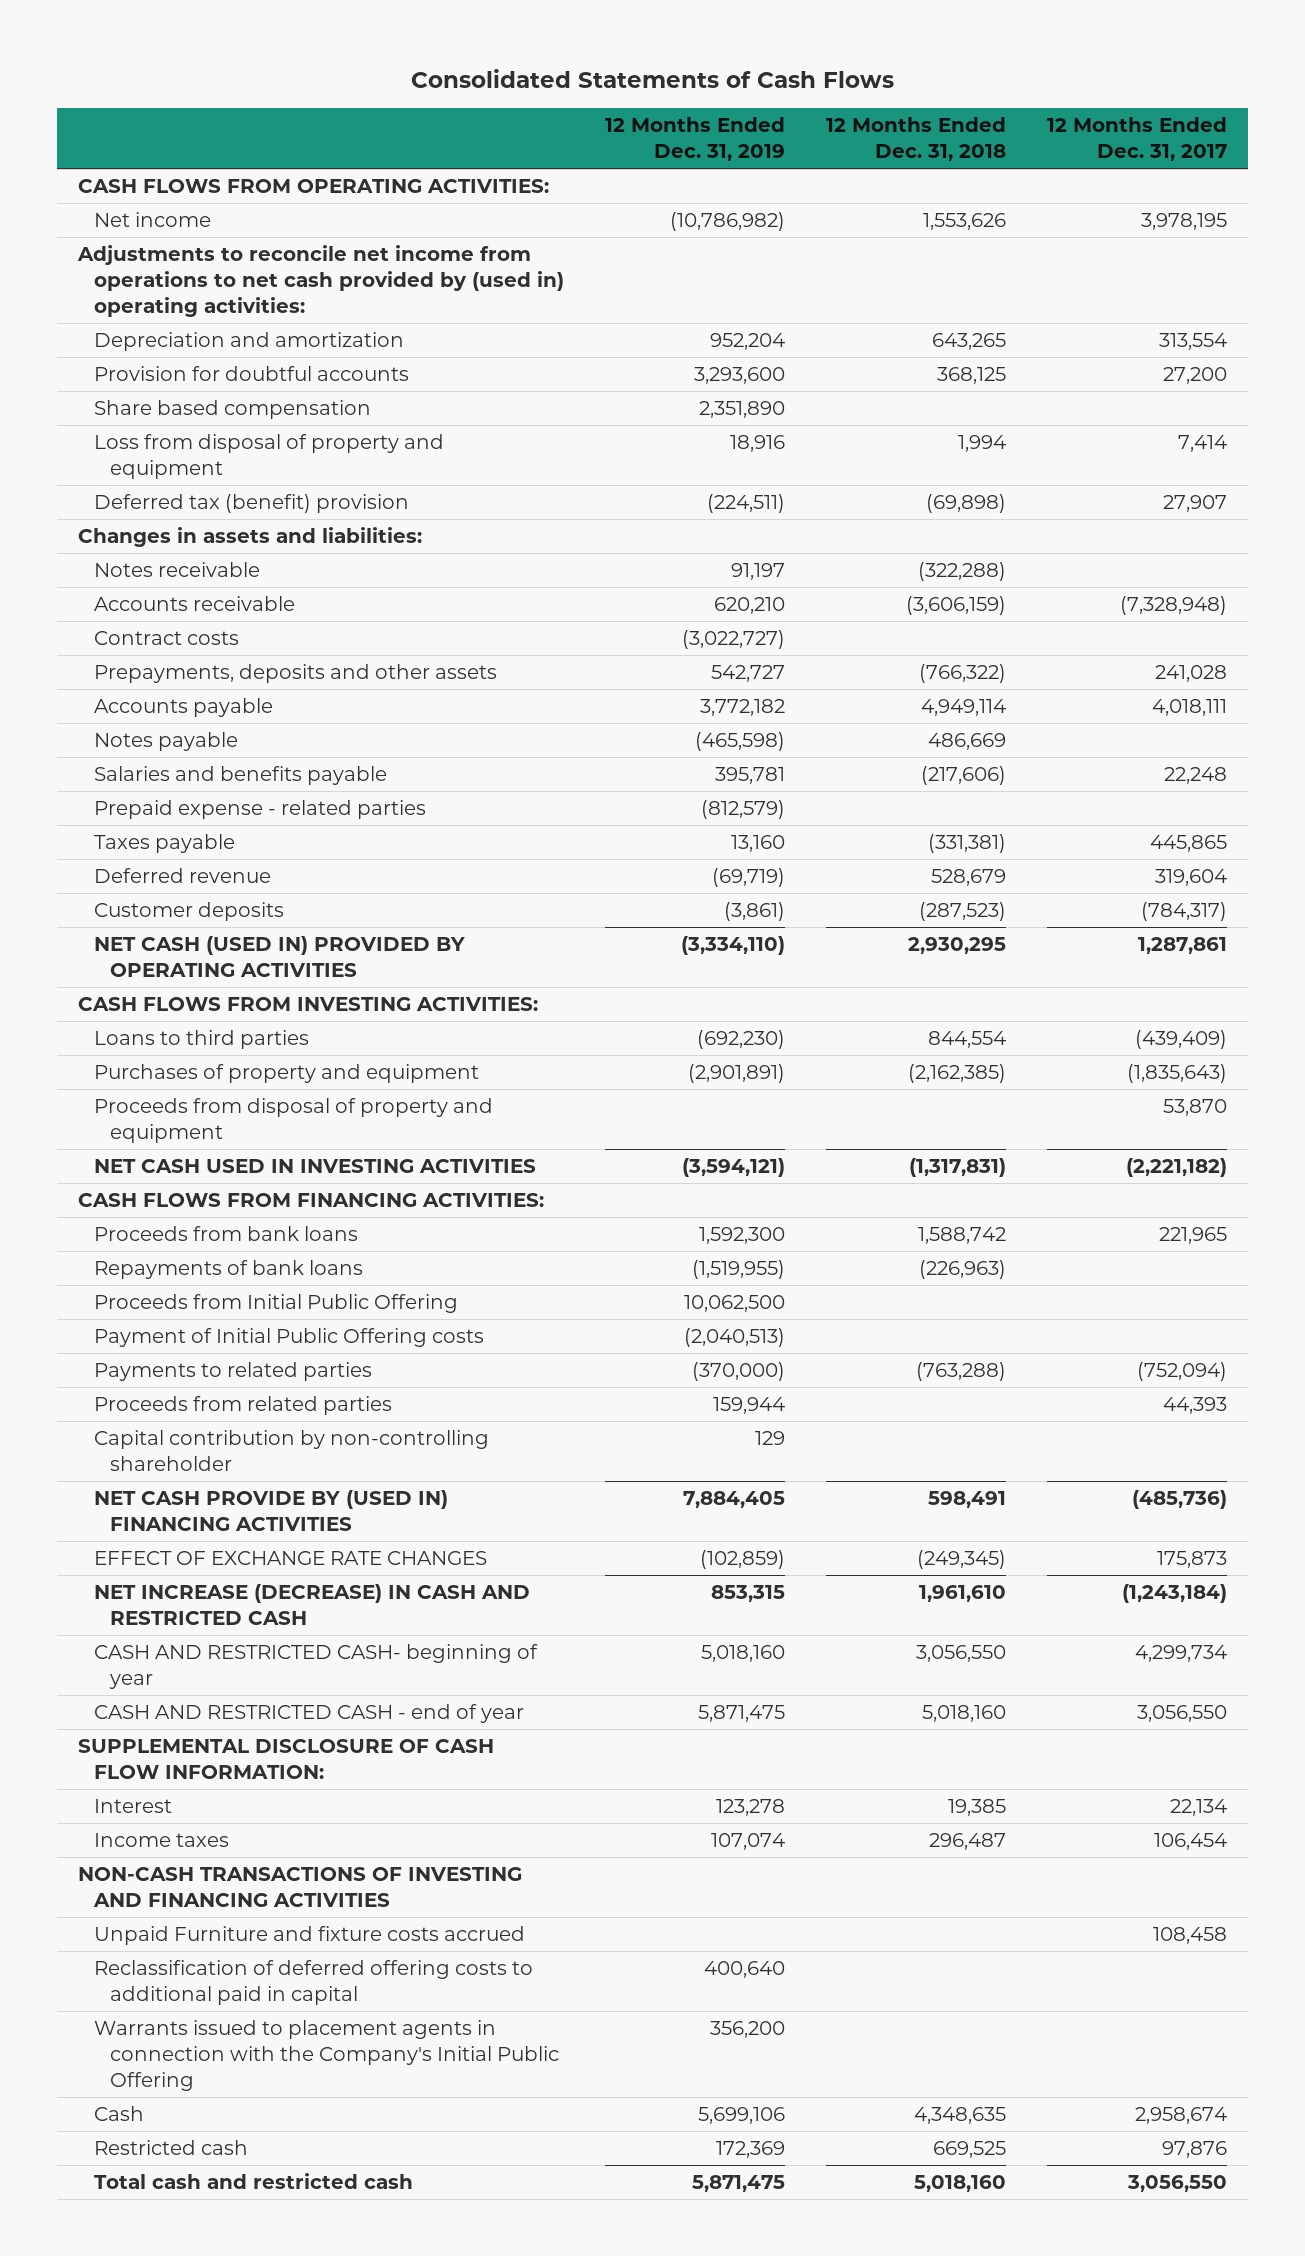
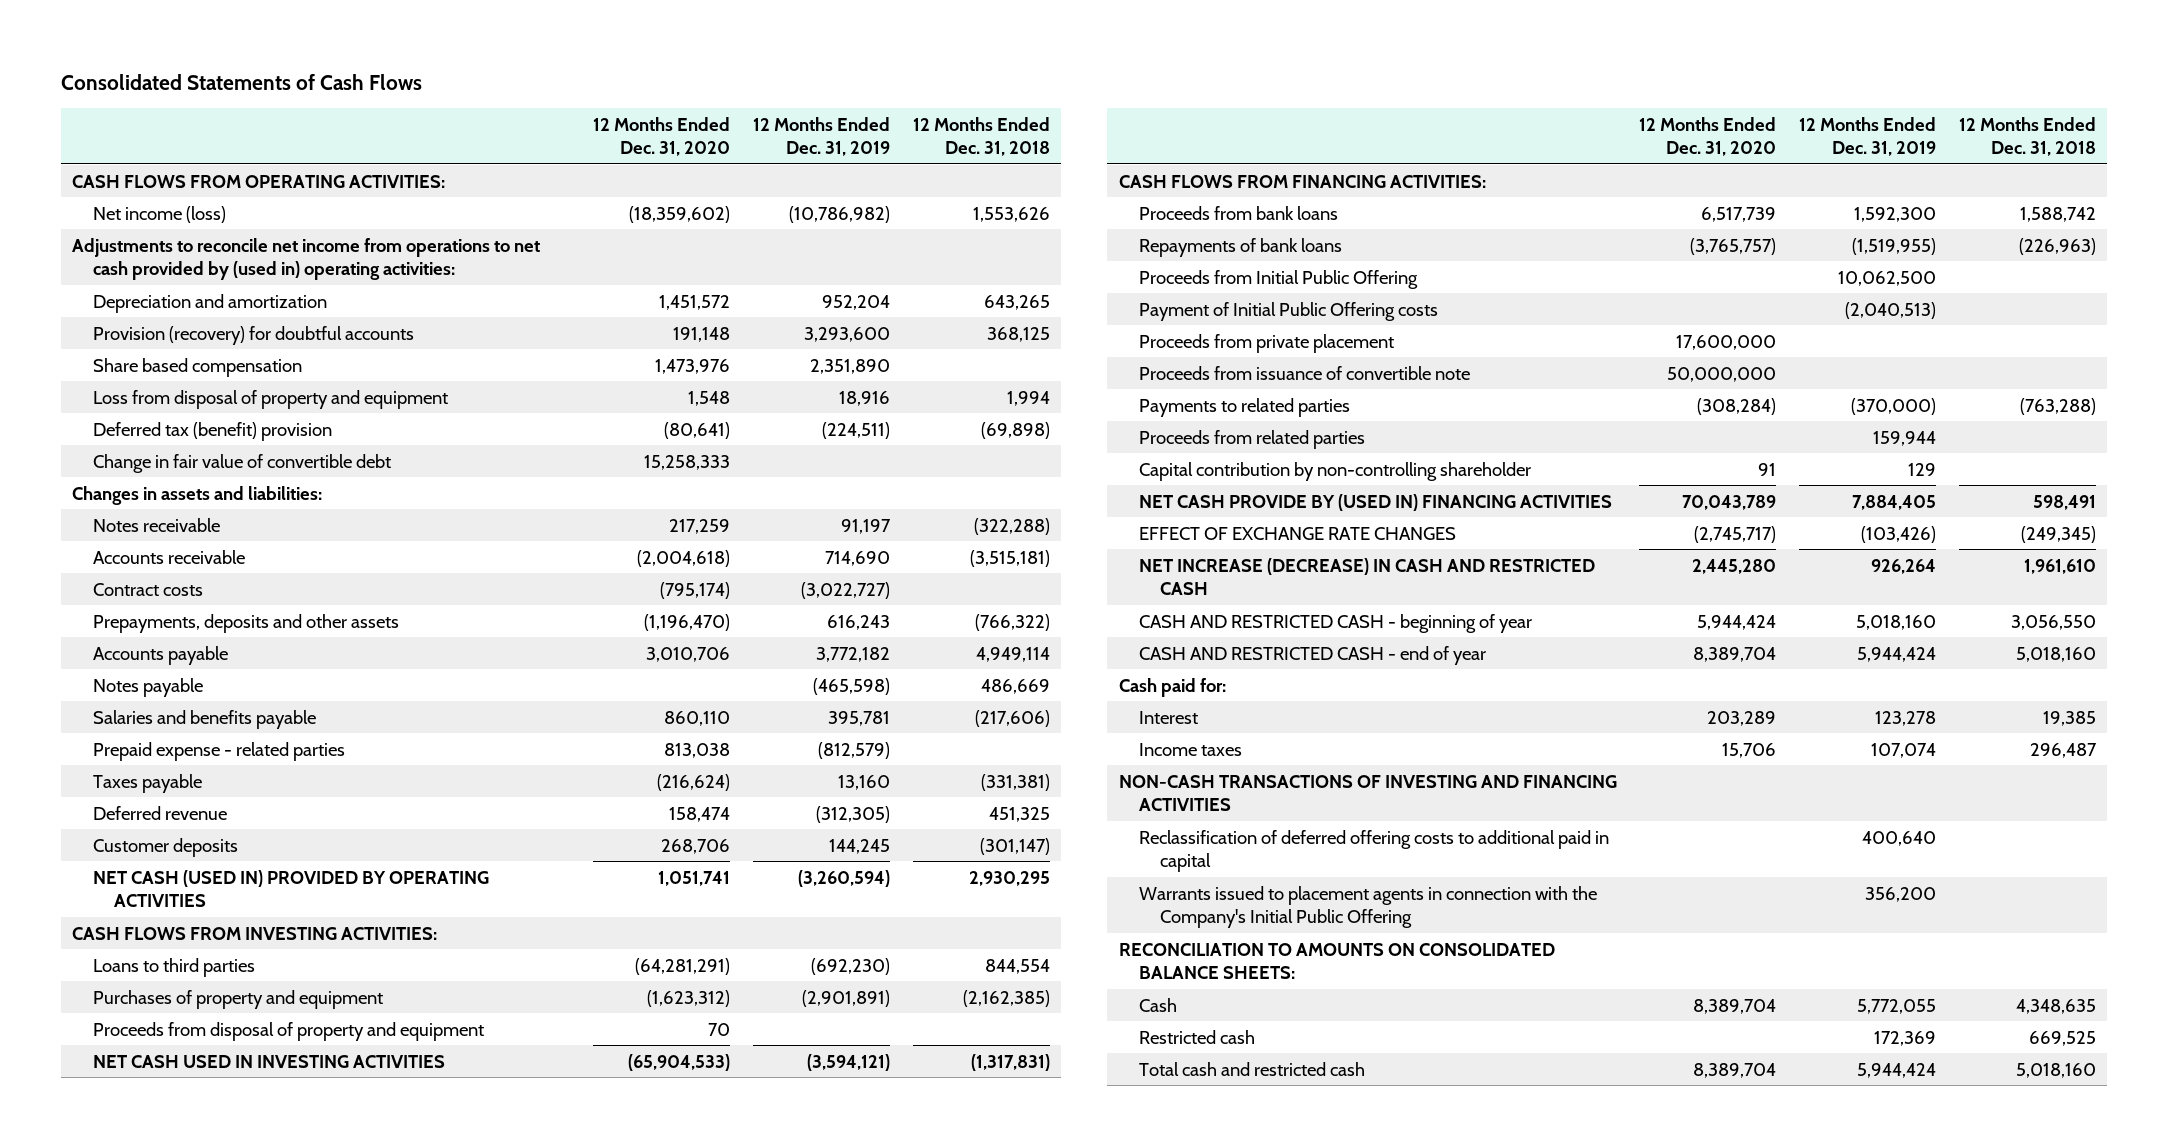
- | 12 Months Ended Dec. 31, 2019 | 12 Months Ended Dec. 31, 2018 | 12 Months Ended Dec. 31, 2017
+ | 12 Months Ended Dec. 31, 2020 | 12 Months Ended Dec. 31, 2019 | 12 Months Ended Dec. 31, 2018
- Net income | (10,786,982) | 1,553,626 | 3,978,195
+ Net income (loss) | (18,359,602) | (10,786,982) | 1,553,626
- Provision for doubtful accounts | 3,293,600 | 368,125 | 27,200
+ Provision (recovery) for doubtful accounts | 191,148 | 3,293,600 | 368,125
+ Change in fair value of convertible debt | 15,258,333 | |
- Accounts receivable | 620,210 | (3,606,159) | (7,328,948)
+ Accounts receivable | (2,004,618) | 714,690 | (3,515,181)
- Prepayments, deposits and other assets | 542,727 | (766,322) | 241,028
+ Prepayments, deposits and other assets | (1,196,470) | 616,243 | (766,322)
- Deferred revenue | (69,719) | 528,679 | 319,604
- Customer deposits | (3,861) | (287,523) | (784,317)
- NET CASH (USED IN) PROVIDED BY OPERATING ACTIVITIES | (3,334,110) | 2,930,295 | 1,287,861
+ Deferred revenue | 158,474 | (312,305) | 451,325
+ Customer deposits | 268,706 | 144,245 | (301,147)
+ NET CASH (USED IN) PROVIDED BY OPERATING ACTIVITIES | 1,051,741 | (3,260,594) | 2,930,295
+ Proceeds from private placement | 17,600,000 | |
+ Proceeds from issuance of convertible note | 50,000,000 | |
- EFFECT OF EXCHANGE RATE CHANGES | (102,859) | (249,345) | 175,873
- NET INCREASE (DECREASE) IN CASH AND RESTRICTED CASH | 853,315 | 1,961,610 | (1,243,184)
- CASH AND RESTRICTED CASH- beginning of year | 5,018,160 | 3,056,550 | 4,299,734
- CASH AND RESTRICTED CASH - end of year | 5,871,475 | 5,018,160 | 3,056,550
- SUPPLEMENTAL DISCLOSURE OF CASH FLOW INFORMATION:
+ EFFECT OF EXCHANGE RATE CHANGES | (2,745,717) | (103,426) | (249,345)
+ NET INCREASE (DECREASE) IN CASH AND RESTRICTED CASH | 2,445,280 | 926,264 | 1,961,610
+ CASH AND RESTRICTED CASH - beginning of year | 5,944,424 | 5,018,160 | 3,056,550
+ CASH AND RESTRICTED CASH - end of year | 8,389,704 | 5,944,424 | 5,018,160
+ Cash paid for:
- Unpaid Furniture and fixture costs accrued | | | 108,458
- Cash | 5,699,106 | 4,348,635 | 2,958,674
+ RECONCILIATION TO AMOUNTS ON CONSOLIDATED BALANCE SHEETS:
+ Cash | 8,389,704 | 5,772,055 | 4,348,635
- Total cash and restricted cash | 5,871,475 | 5,018,160 | 3,056,550
+ Total cash and restricted cash | 8,389,704 | 5,944,424 | 5,018,160

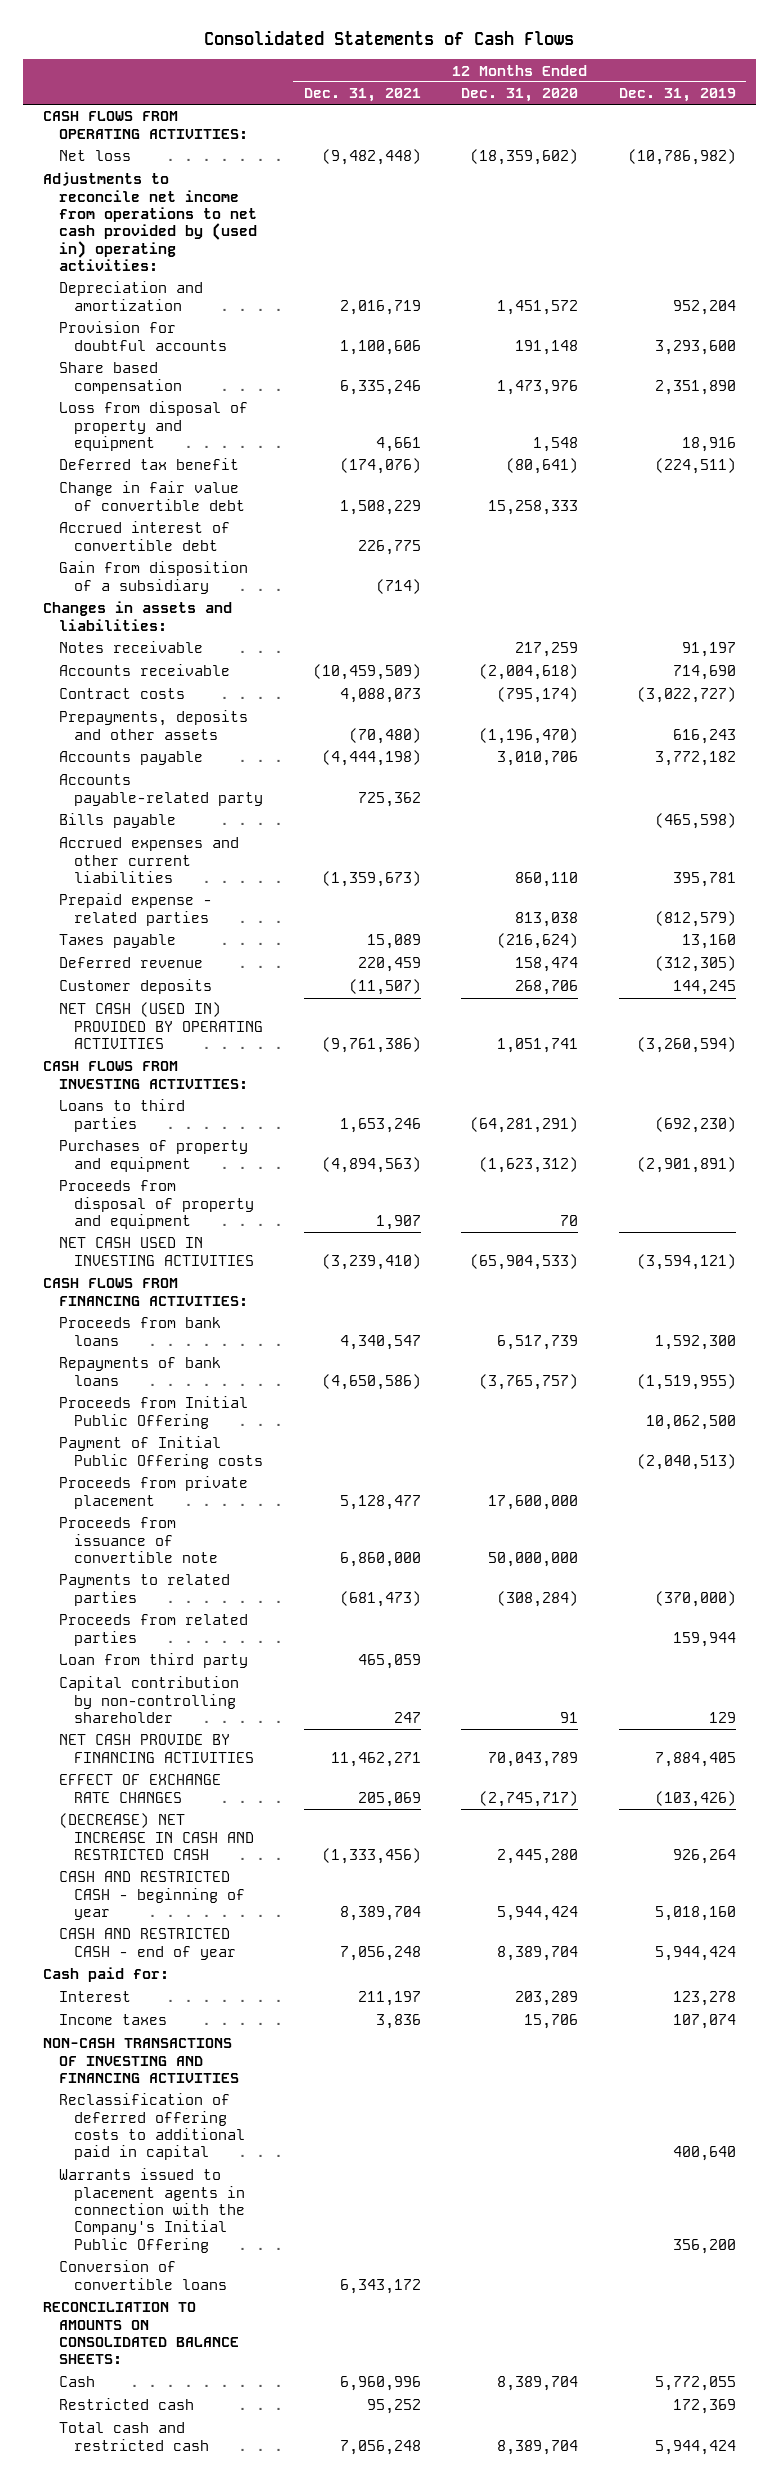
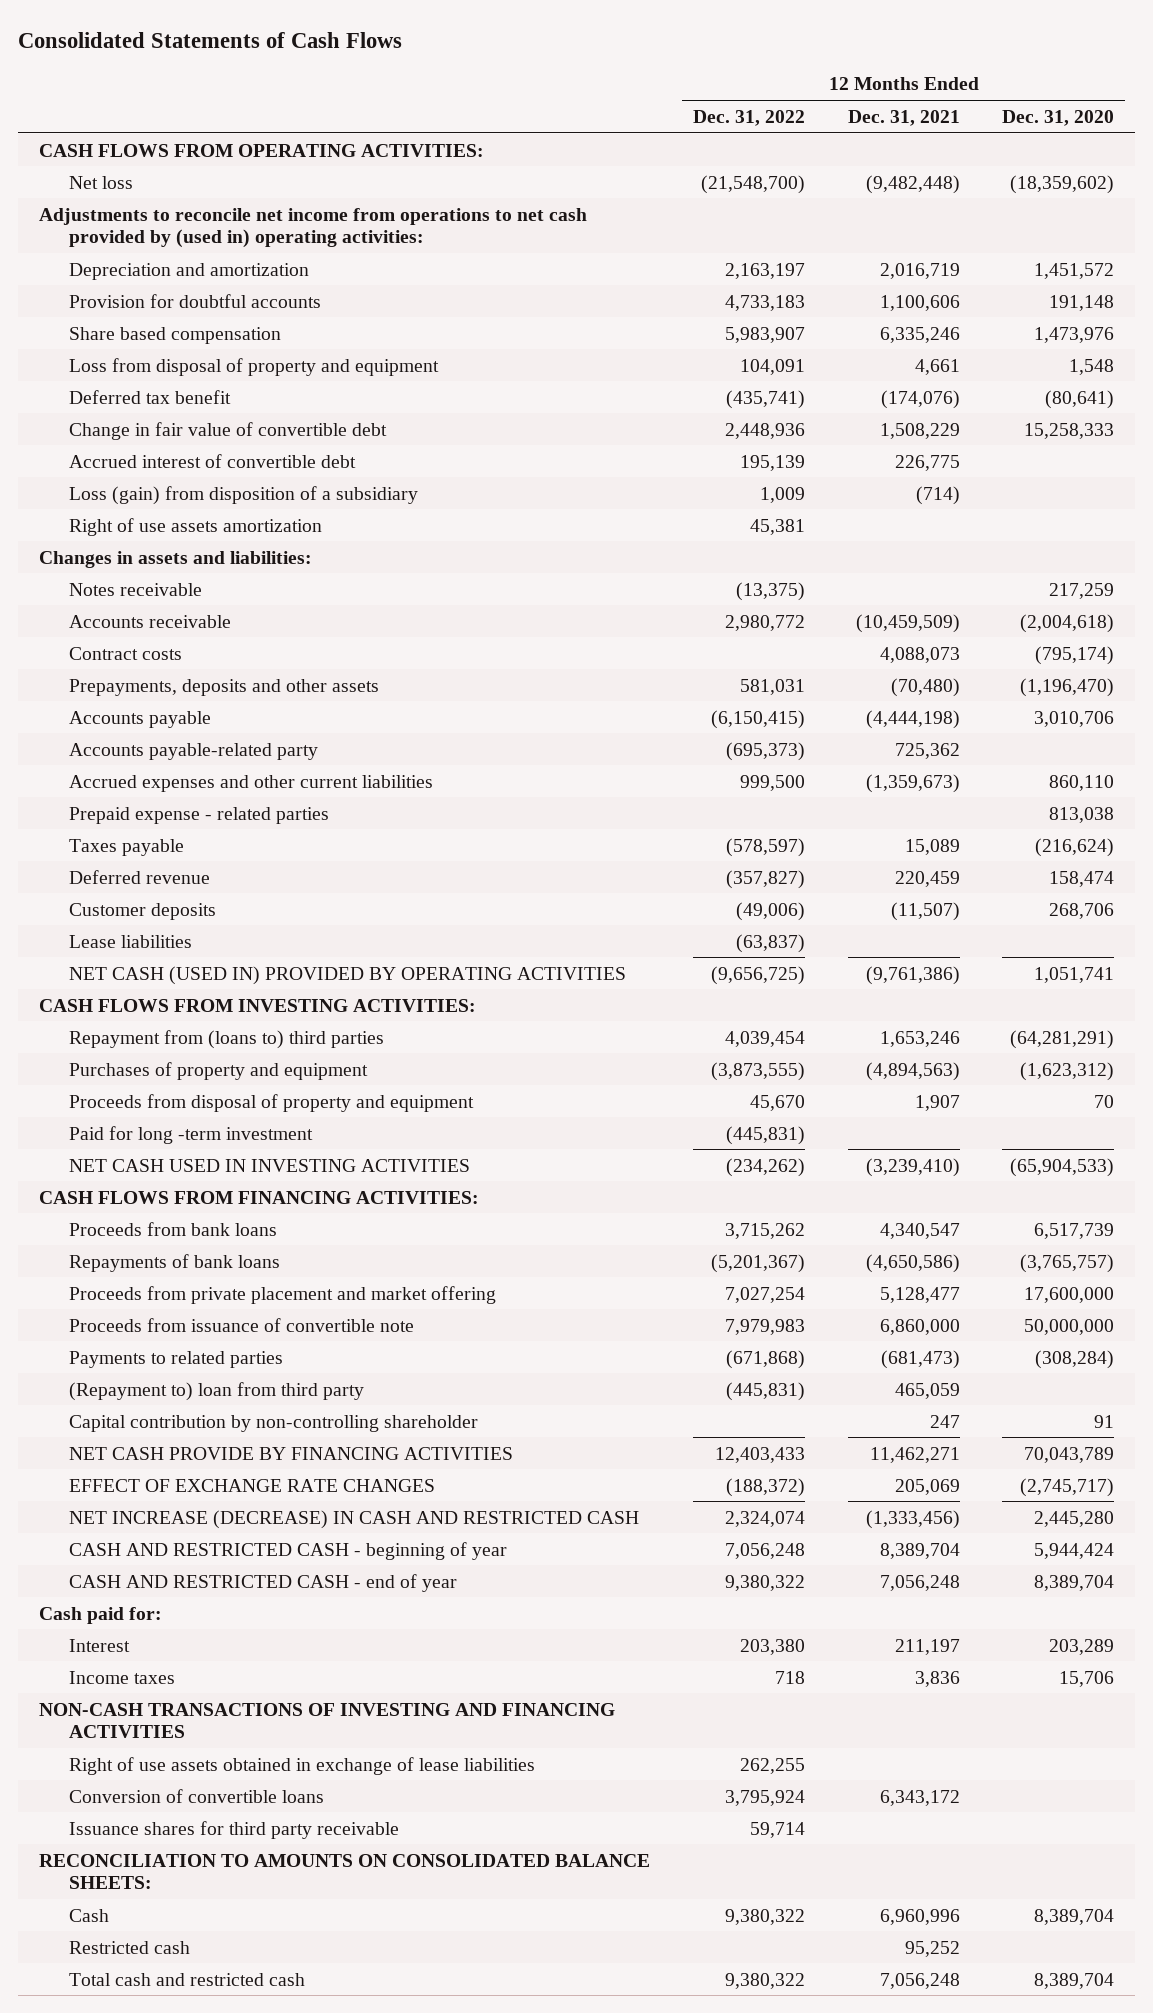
- | 12 Months Ended Dec. 31, 2021 | 12 Months Ended Dec. 31, 2020 | 12 Months Ended Dec. 31, 2019
+ | 12 Months Ended Dec. 31, 2022 | 12 Months Ended Dec. 31, 2021 | 12 Months Ended Dec. 31, 2020
- Gain from disposition of a subsidiary | (714) | |
+ Loss (gain) from disposition of a subsidiary | 1,009 | (714) |
+ Right of use assets amortization | 45,381 | |
- Bills payable | | | (465,598)
+ Lease liabilities | (63,837) | |
- Loans to third parties | 1,653,246 | (64,281,291) | (692,230)
+ Repayment from (loans to) third parties | 4,039,454 | 1,653,246 | (64,281,291)
+ Paid for long -term investment | (445,831) | |
- Proceeds from Initial Public Offering | | | 10,062,500
- Payment of Initial Public Offering costs | | | (2,040,513)
- Proceeds from private placement | 5,128,477 | 17,600,000 |
+ Proceeds from private placement and market offering | 7,027,254 | 5,128,477 | 17,600,000
- Proceeds from related parties | | | 159,944
- Loan from third party | 465,059 | |
+ (Repayment to) loan from third party | (445,831) | 465,059 |
- (DECREASE) NET INCREASE IN CASH AND RESTRICTED CASH | (1,333,456) | 2,445,280 | 926,264
+ NET INCREASE (DECREASE) IN CASH AND RESTRICTED CASH | 2,324,074 | (1,333,456) | 2,445,280
- Reclassification of deferred offering costs to additional paid in capital | | | 400,640
- Warrants issued to placement agents in connection with the Company's Initial Public Offering | | | 356,200
+ Right of use assets obtained in exchange of lease liabilities | 262,255 | |
+ Issuance shares for third party receivable | 59,714 | |

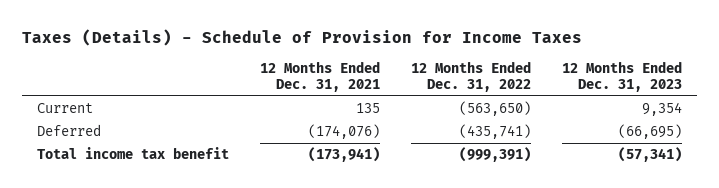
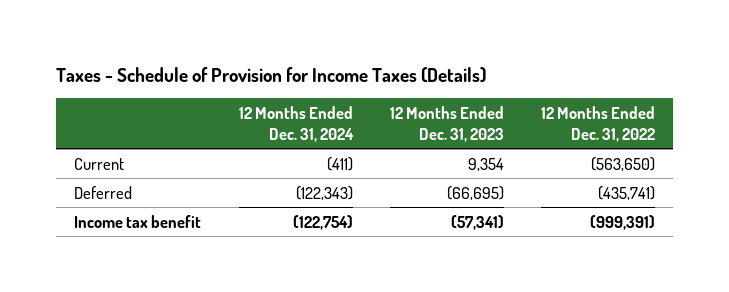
- Taxes (Details) - Schedule of Provision for Income Taxes
+ Taxes - Schedule of Provision for Income Taxes (Details)
- | 12 Months Ended Dec. 31, 2021 | 12 Months Ended Dec. 31, 2022 | 12 Months Ended Dec. 31, 2023
+ | 12 Months Ended Dec. 31, 2024 | 12 Months Ended Dec. 31, 2023 | 12 Months Ended Dec. 31, 2022
- Total income tax benefit | (173,941) | (999,391) | (57,341)
+ Income tax benefit | (122,754) | (57,341) | (999,391)

